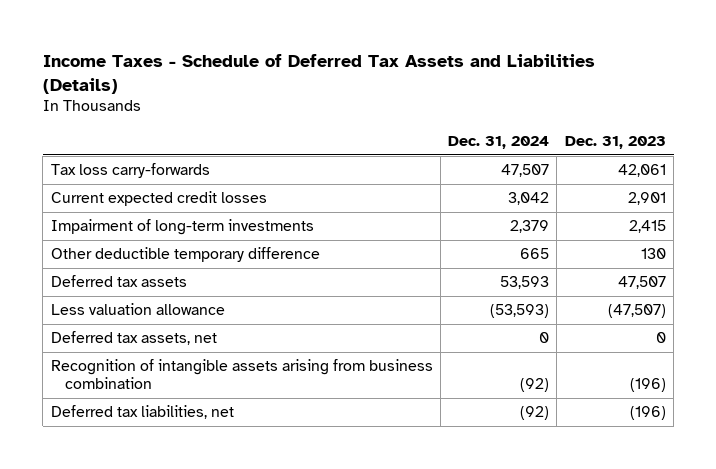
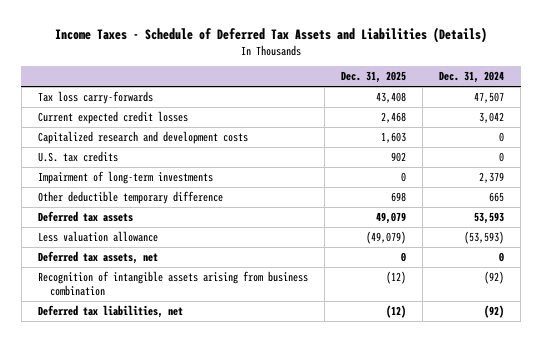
- | Dec. 31, 2024 | Dec. 31, 2023
+ | Dec. 31, 2025 | Dec. 31, 2024
+ Capitalized research and development costs | 1,603 | 0
+ U.S. tax credits | 902 | 0

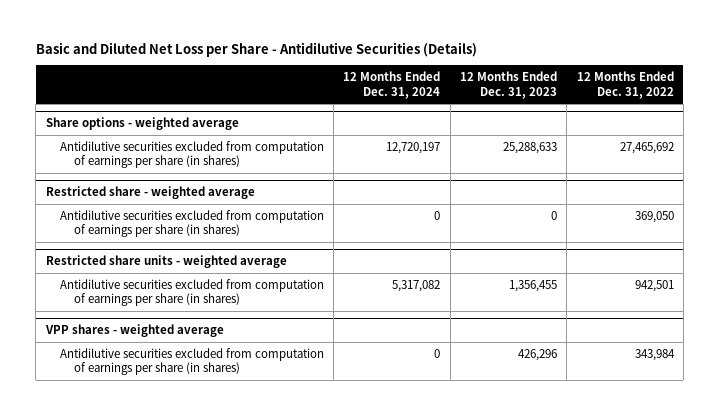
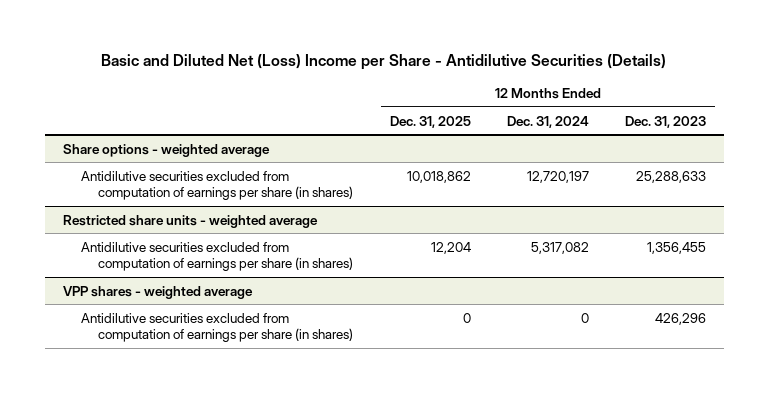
- Basic and Diluted Net Loss per Share - Antidilutive Securities (Details)
+ Basic and Diluted Net (Loss) Income per Share - Antidilutive Securities (Details)
- | 12 Months Ended Dec. 31, 2024 | 12 Months Ended Dec. 31, 2023 | 12 Months Ended Dec. 31, 2022
+ | 12 Months Ended Dec. 31, 2025 | 12 Months Ended Dec. 31, 2024 | 12 Months Ended Dec. 31, 2023
- Restricted share - weighted average
- Antidilutive securities excluded from computation of earnings per share (in shares) | 0 | 0 | 369,050

